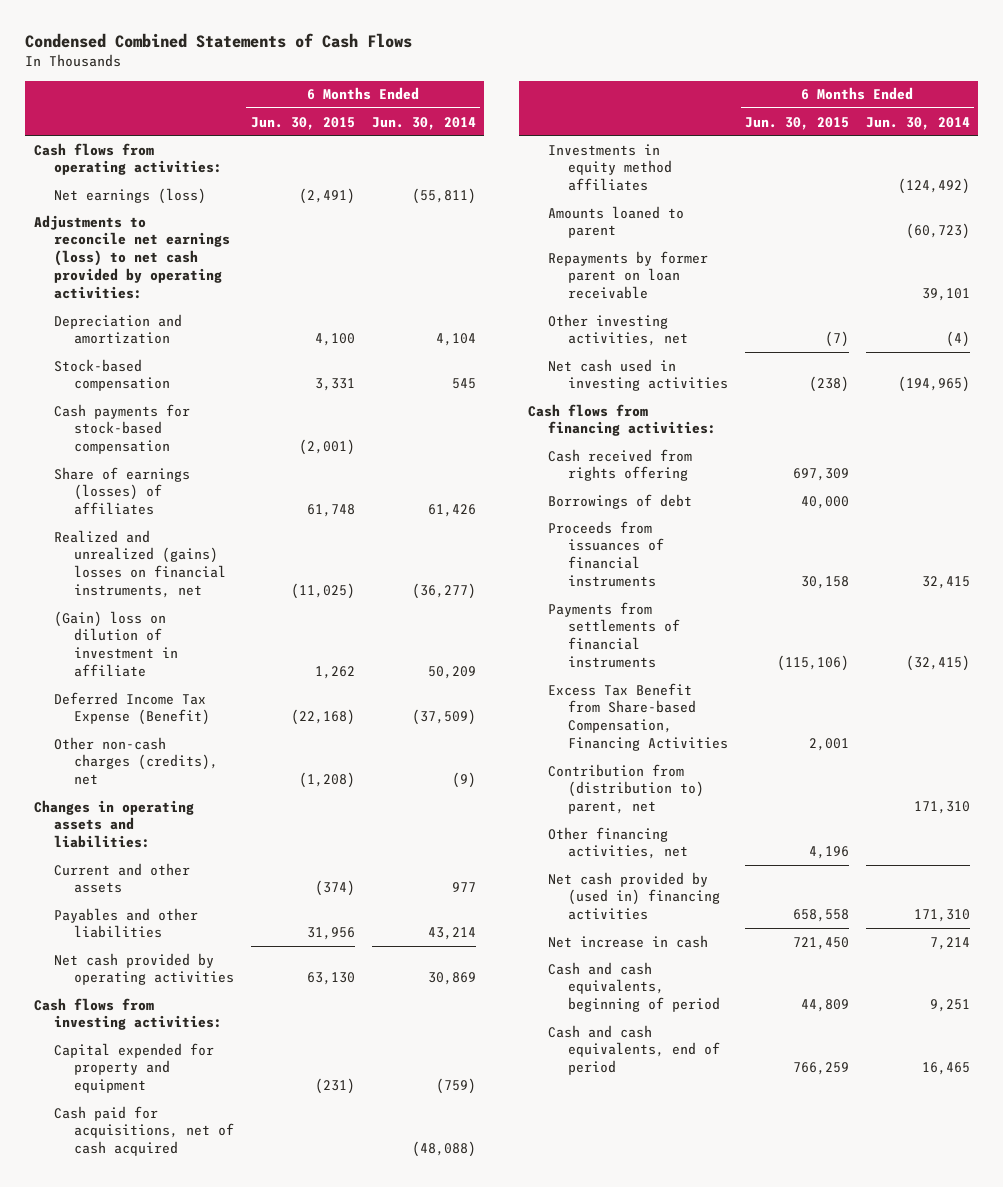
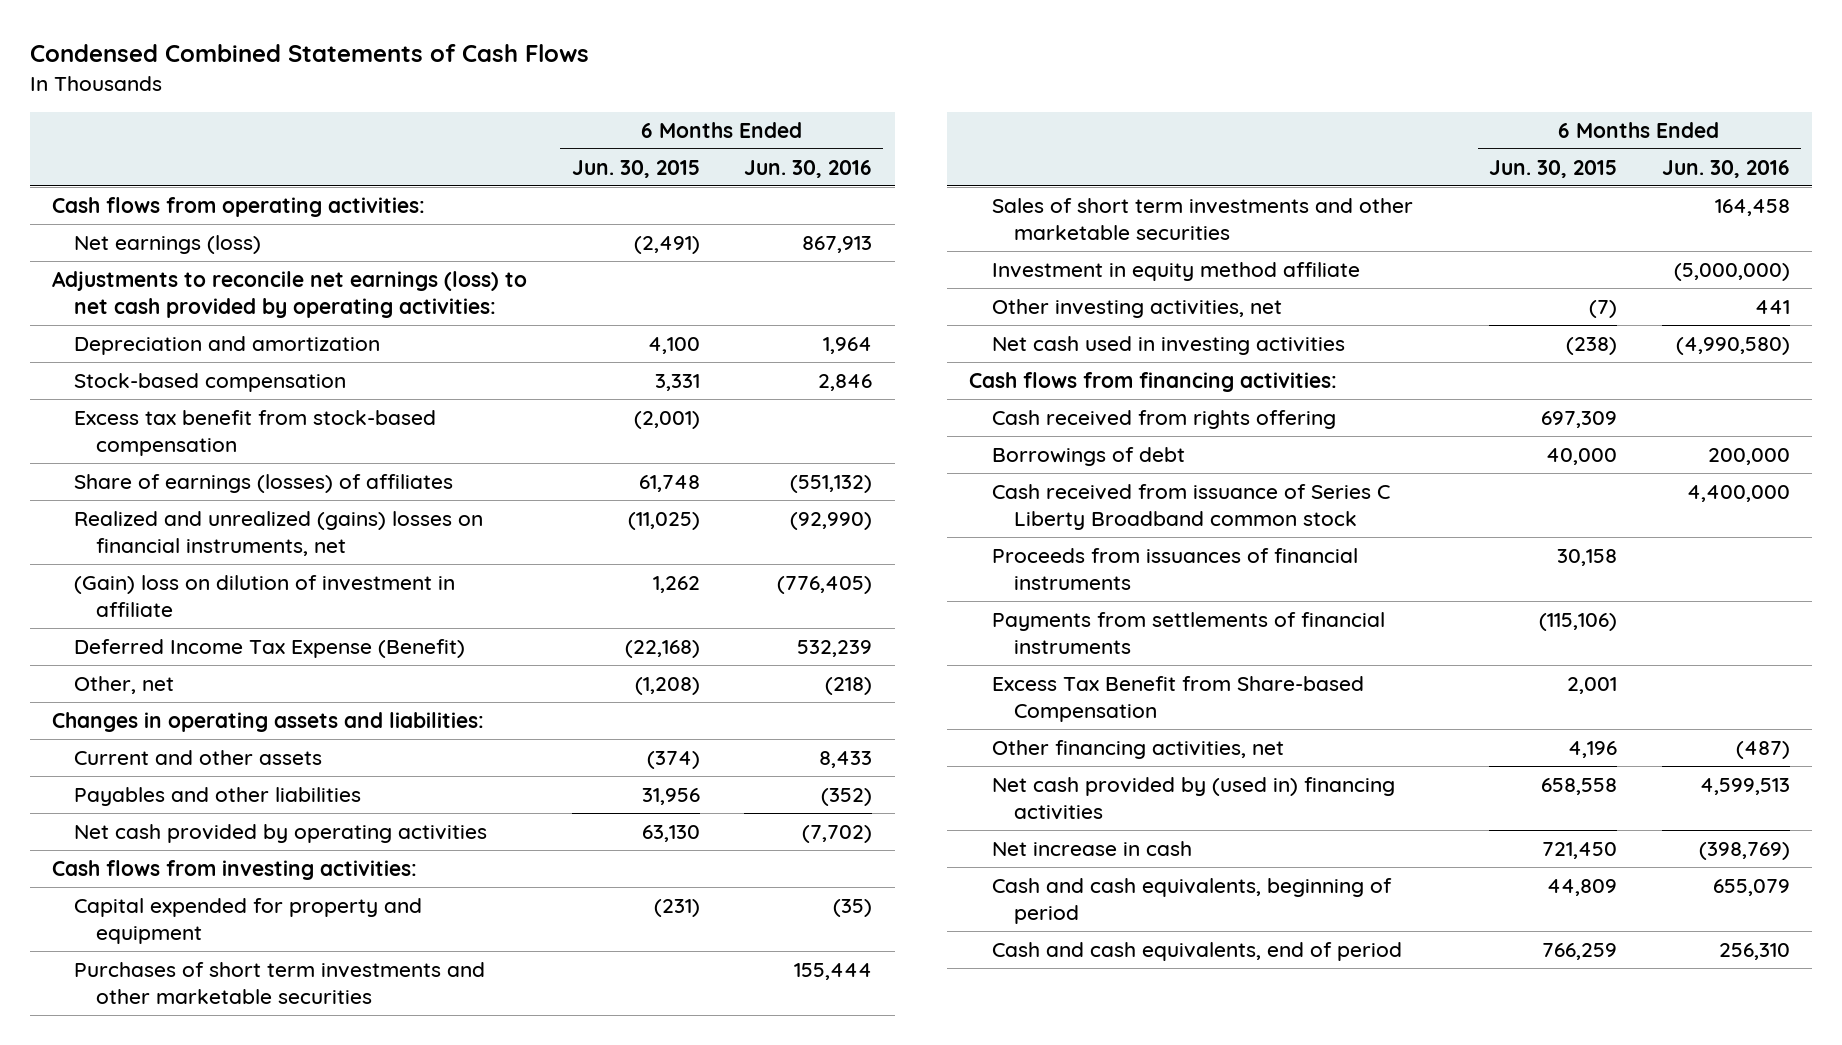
- | 6 Months Ended Jun. 30, 2015 | 6 Months Ended Jun. 30, 2014
+ | 6 Months Ended Jun. 30, 2015 | 6 Months Ended Jun. 30, 2016
- Cash payments for stock-based compensation | (2,001) |
+ Excess tax benefit from stock-based compensation | (2,001) |
- Other non-cash charges (credits), net | (1,208) | (9)
+ Other, net | (1,208) | (218)
- Cash paid for acquisitions, net of cash acquired | | (48,088)
- Investments in equity method affiliates | | (124,492)
- Amounts loaned to parent | | (60,723)
- Repayments by former parent on loan receivable | | 39,101
+ Purchases of short term investments and other marketable securities | | 155,444
+ Sales of short term investments and other marketable securities | | 164,458
+ Investment in equity method affiliate | | (5,000,000)
+ Cash received from issuance of Series C Liberty Broadband common stock | | 4,400,000
- Excess Tax Benefit from Share-based Compensation, Financing Activities | 2,001 |
- Contribution from (distribution to) parent, net | | 171,310
+ Excess Tax Benefit from Share-based Compensation | 2,001 |

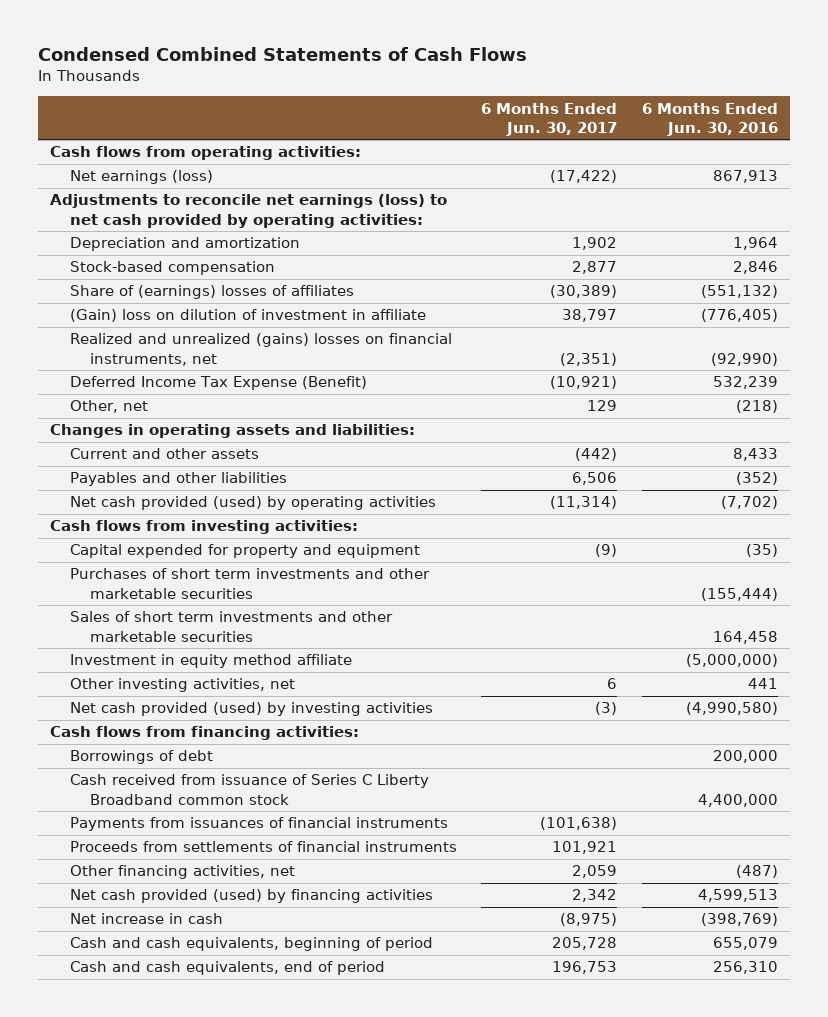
- | 6 Months Ended Jun. 30, 2015 | 6 Months Ended Jun. 30, 2016
+ | 6 Months Ended Jun. 30, 2017 | 6 Months Ended Jun. 30, 2016
- Excess tax benefit from stock-based compensation | (2,001) |
- Share of earnings (losses) of affiliates | 61,748 | (551,132)
+ Share of (earnings) losses of affiliates | (30,389) | (551,132)
moved down: Realized and unrealized (gains) losses on financial instruments, net | (2,351) | (92,990)
- Net cash provided by operating activities | 63,130 | (7,702)
+ Net cash provided (used) by operating activities | (11,314) | (7,702)
- Purchases of short term investments and other marketable securities | | 155,444
+ Purchases of short term investments and other marketable securities | | (155,444)
- Net cash used in investing activities | (238) | (4,990,580)
+ Net cash provided (used) by investing activities | (3) | (4,990,580)
- Cash received from rights offering | 697,309 |
- Proceeds from issuances of financial instruments | 30,158 |
- Payments from settlements of financial instruments | (115,106) |
- Excess Tax Benefit from Share-based Compensation | 2,001 |
+ Payments from issuances of financial instruments | (101,638) |
+ Proceeds from settlements of financial instruments | 101,921 |
- Net cash provided by (used in) financing activities | 658,558 | 4,599,513
+ Net cash provided (used) by financing activities | 2,342 | 4,599,513

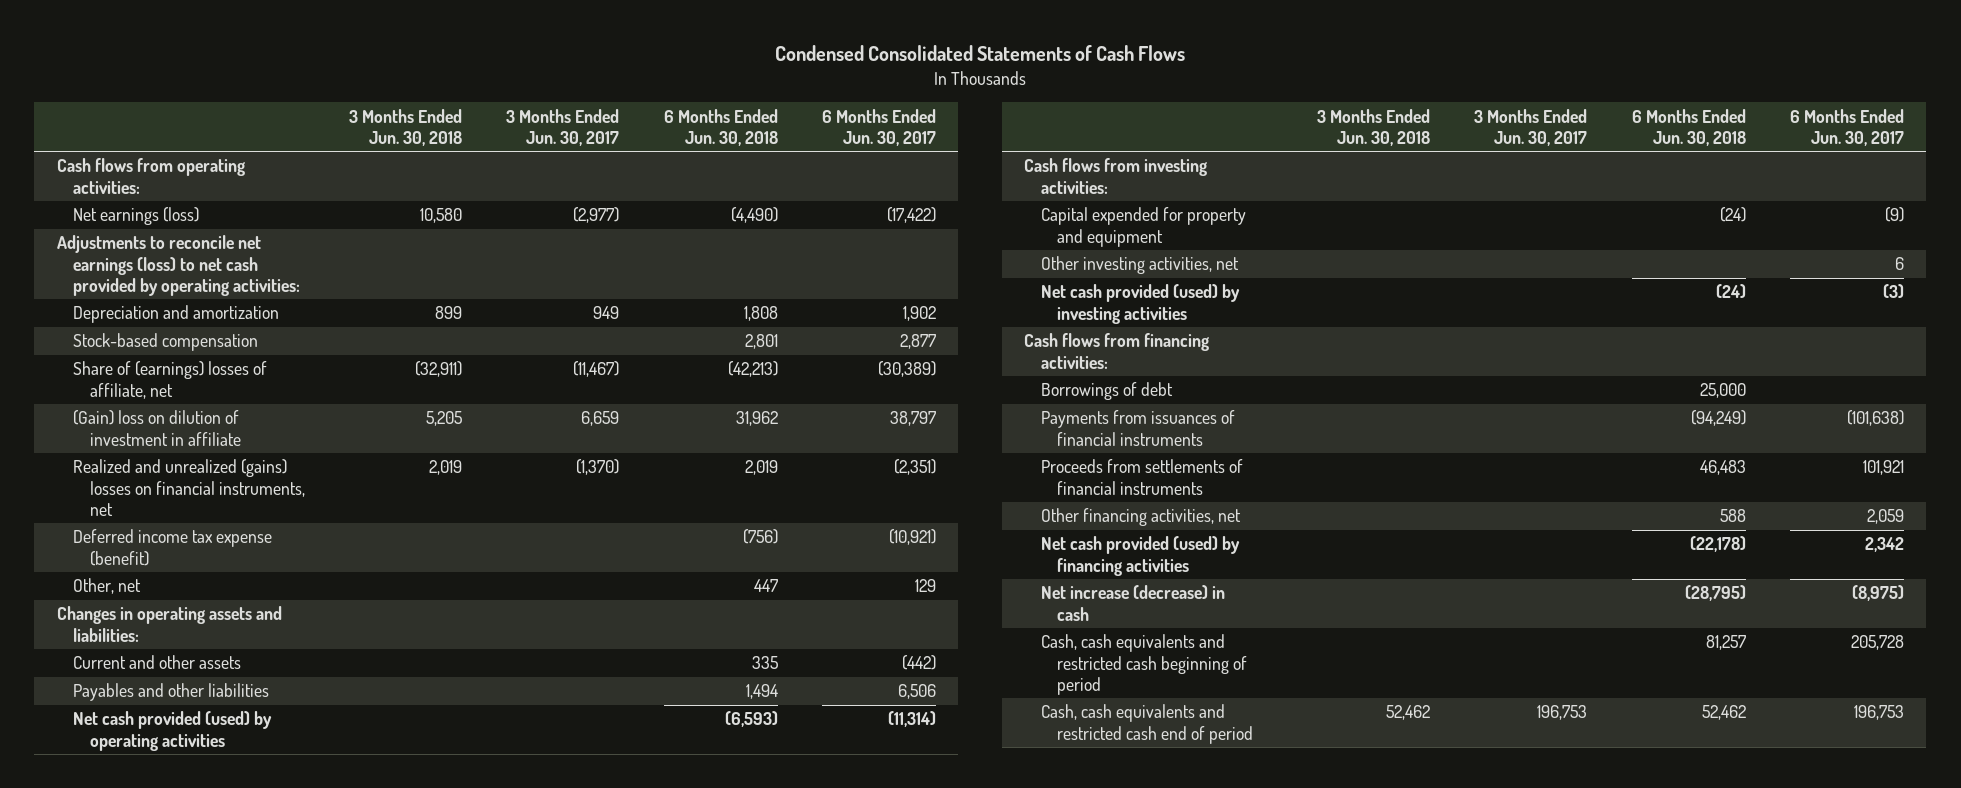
- Condensed Combined Statements of Cash Flows
+ Condensed Consolidated Statements of Cash Flows
- | 6 Months Ended Jun. 30, 2017 | 6 Months Ended Jun. 30, 2016
+ | 3 Months Ended Jun. 30, 2018 | 3 Months Ended Jun. 30, 2017 | 6 Months Ended Jun. 30, 2018 | 6 Months Ended Jun. 30, 2017
- Share of (earnings) losses of affiliates | (30,389) | (551,132)
+ Share of (earnings) losses of affiliate, net | (32,911) | (11,467) | (42,213) | (30,389)
- Deferred Income Tax Expense (Benefit) | (10,921) | 532,239
+ Deferred income tax expense (benefit) | | | (756) | (10,921)
- Purchases of short term investments and other marketable securities | | (155,444)
- Sales of short term investments and other marketable securities | | 164,458
- Investment in equity method affiliate | | (5,000,000)
- Cash received from issuance of Series C Liberty Broadband common stock | | 4,400,000
- Net increase in cash | (8,975) | (398,769)
- Cash and cash equivalents, beginning of period | 205,728 | 655,079
- Cash and cash equivalents, end of period | 196,753 | 256,310
+ Net increase (decrease) in cash | | | (28,795) | (8,975)
+ Cash, cash equivalents and restricted cash beginning of period | | | 81,257 | 205,728
+ Cash, cash equivalents and restricted cash end of period | 52,462 | 196,753 | 52,462 | 196,753

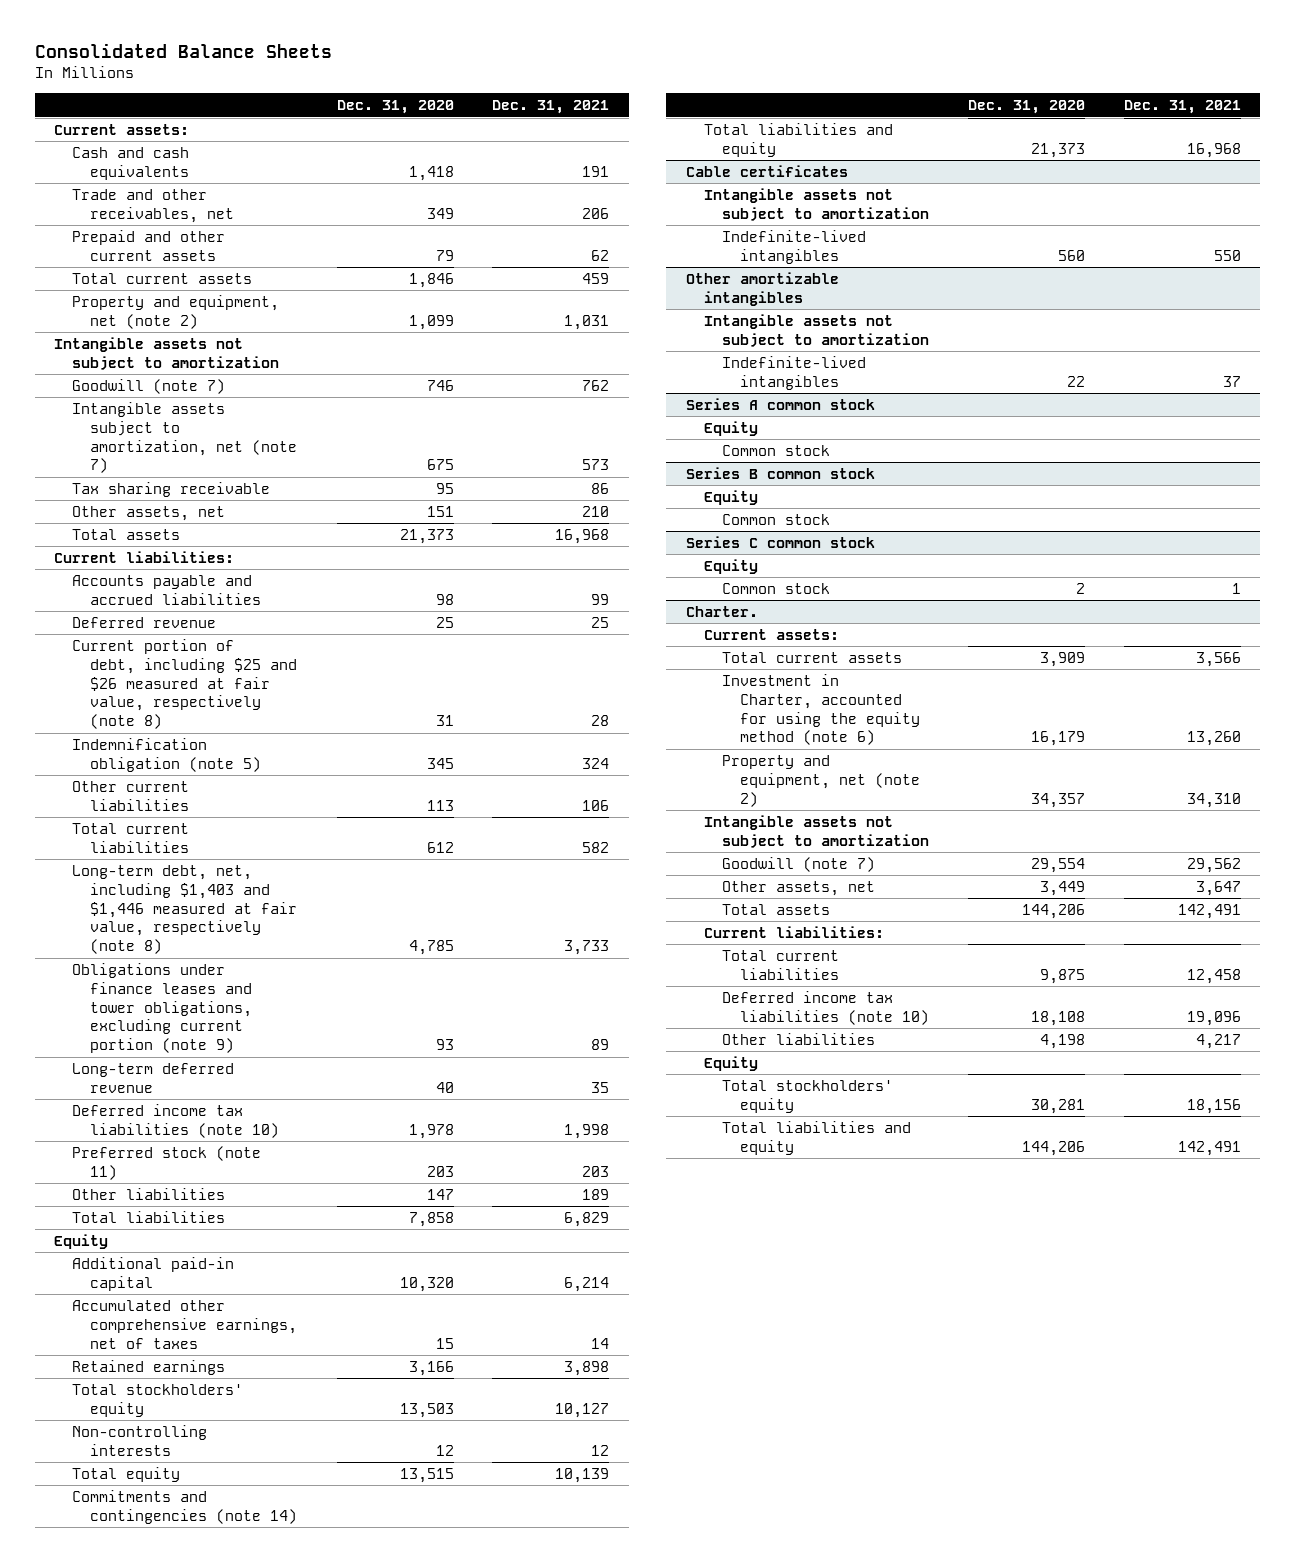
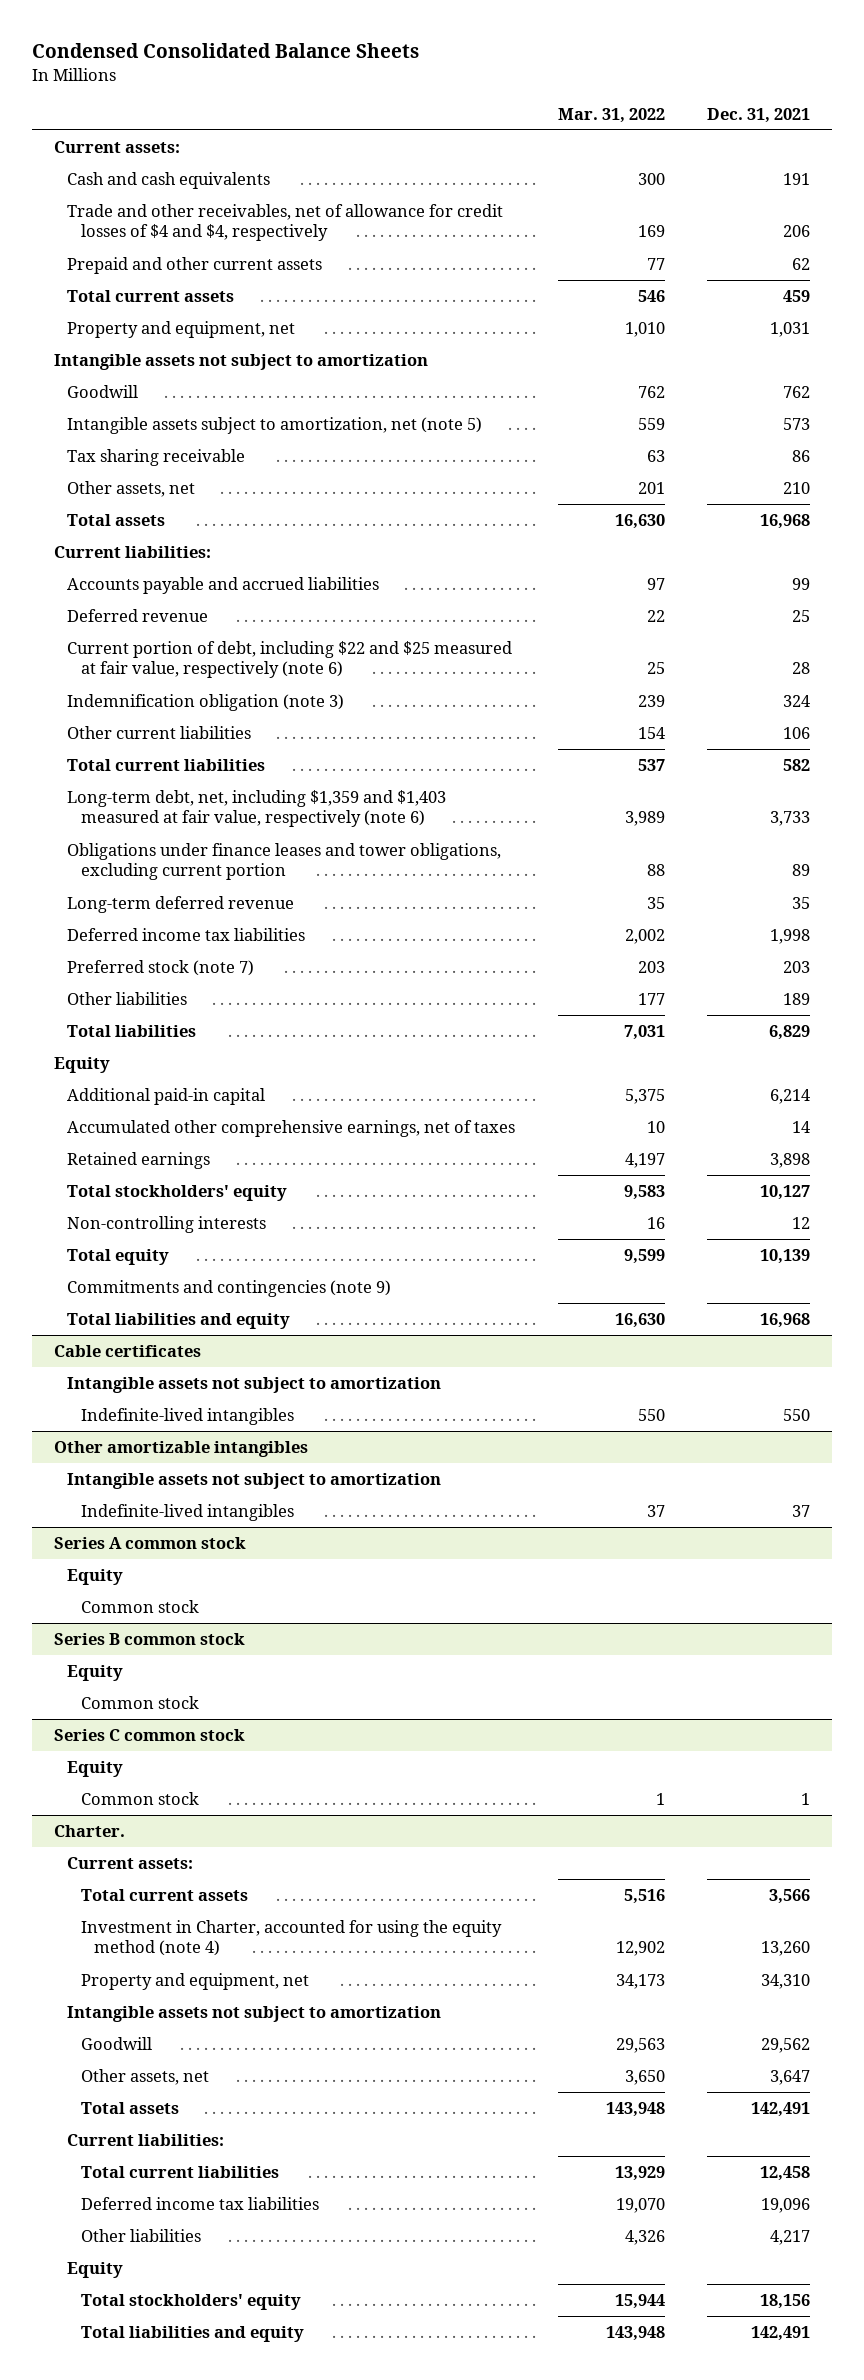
- Consolidated Balance Sheets
+ Condensed Consolidated Balance Sheets
- | Dec. 31, 2020 | Dec. 31, 2021
+ | Mar. 31, 2022 | Dec. 31, 2021
- Trade and other receivables, net | 349 | 206
+ Trade and other receivables, net of allowance for credit losses of $4 and $4, respectively | 169 | 206
- Property and equipment, net (note 2) | 1,099 | 1,031
+ Property and equipment, net | 1,010 | 1,031
- Goodwill (note 7) | 746 | 762
- Intangible assets subject to amortization, net (note 7) | 675 | 573
+ Goodwill | 762 | 762
+ Intangible assets subject to amortization, net (note 5) | 559 | 573
- Current portion of debt, including $25 and $26 measured at fair value, respectively (note 8) | 31 | 28
- Indemnification obligation (note 5) | 345 | 324
+ Current portion of debt, including $22 and $25 measured at fair value, respectively (note 6) | 25 | 28
+ Indemnification obligation (note 3) | 239 | 324
- Long-term debt, net, including $1,403 and $1,446 measured at fair value, respectively (note 8) | 4,785 | 3,733
- Obligations under finance leases and tower obligations, excluding current portion (note 9) | 93 | 89
+ Long-term debt, net, including $1,359 and $1,403 measured at fair value, respectively (note 6) | 3,989 | 3,733
+ Obligations under finance leases and tower obligations, excluding current portion | 88 | 89
- Deferred income tax liabilities (note 10) | 1,978 | 1,998
- Preferred stock (note 11) | 203 | 203
+ Deferred income tax liabilities | 2,002 | 1,998
+ Preferred stock (note 7) | 203 | 203
- Commitments and contingencies (note 14)
+ Commitments and contingencies (note 9)
@ Charter.
- Investment in Charter, accounted for using the equity method (note 6) | 16,179 | 13,260
- Property and equipment, net (note 2) | 34,357 | 34,310
+ Investment in Charter, accounted for using the equity method (note 4) | 12,902 | 13,260
+ Property and equipment, net | 34,173 | 34,310
- Goodwill (note 7) | 29,554 | 29,562
+ Goodwill | 29,563 | 29,562
- Deferred income tax liabilities (note 10) | 18,108 | 19,096
+ Deferred income tax liabilities | 19,070 | 19,096

